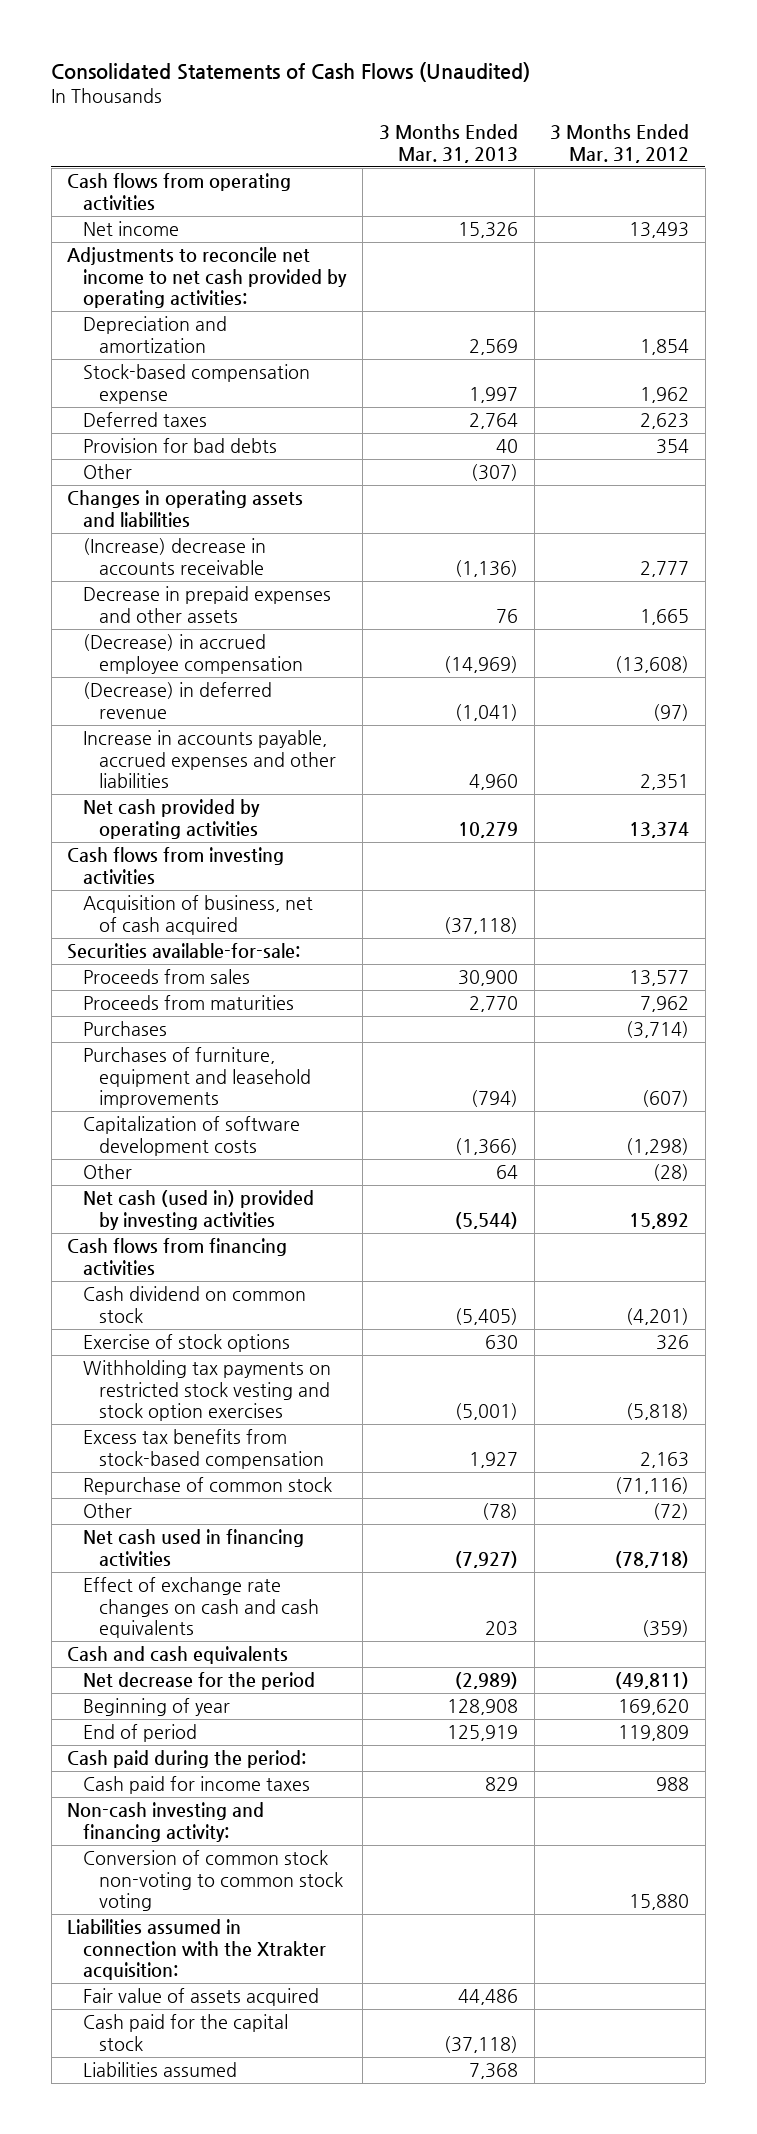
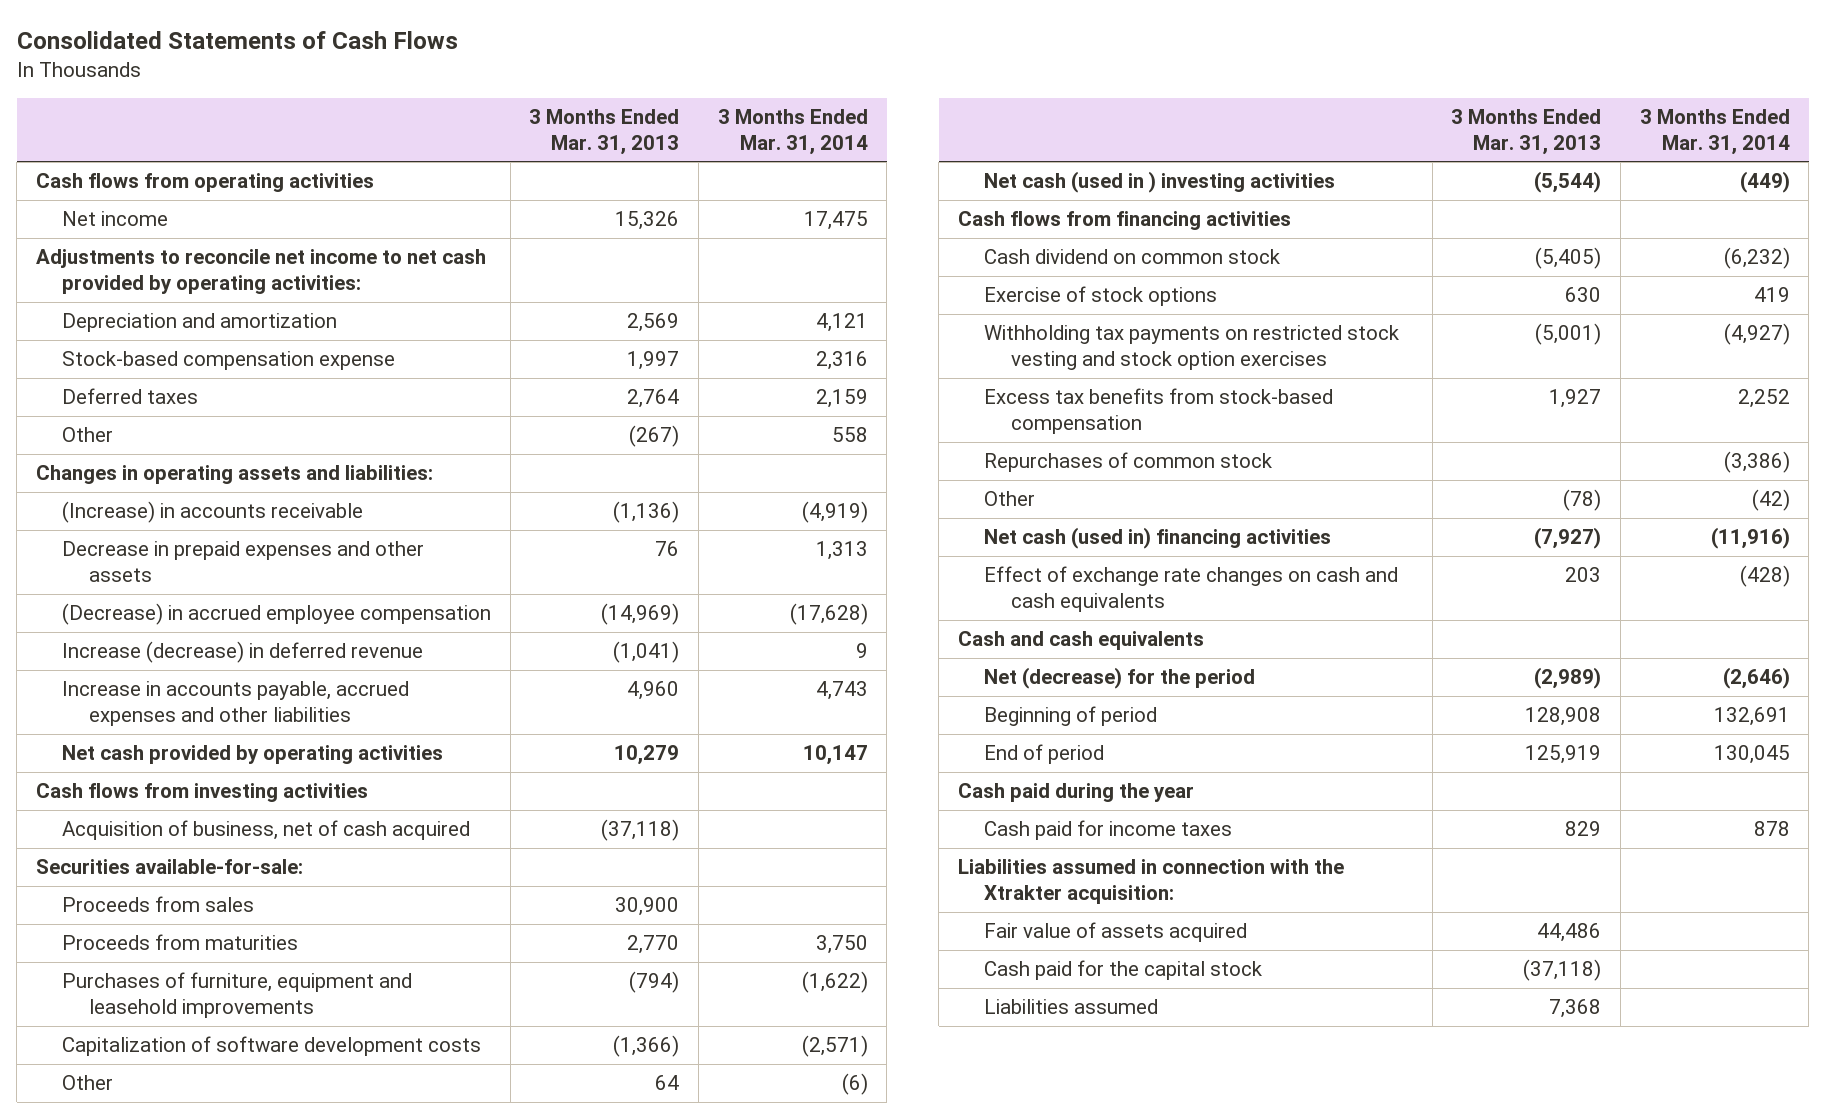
- Consolidated Statements of Cash Flows (Unaudited)
+ Consolidated Statements of Cash Flows
- | 3 Months Ended Mar. 31, 2013 | 3 Months Ended Mar. 31, 2012
+ | 3 Months Ended Mar. 31, 2013 | 3 Months Ended Mar. 31, 2014
- Provision for bad debts | 40 | 354
- Other | (307) |
- Changes in operating assets and liabilities
- (Increase) decrease in accounts receivable | (1,136) | 2,777
+ Other | (267) | 558
+ Changes in operating assets and liabilities:
+ (Increase) in accounts receivable | (1,136) | (4,919)
- (Decrease) in deferred revenue | (1,041) | (97)
+ Increase (decrease) in deferred revenue | (1,041) | 9
- Purchases | | (3,714)
- Net cash (used in) provided by investing activities | (5,544) | 15,892
+ Net cash (used in ) investing activities | (5,544) | (449)
- Repurchase of common stock | | (71,116)
+ Repurchases of common stock | | (3,386)
- Net cash used in financing activities | (7,927) | (78,718)
+ Net cash (used in) financing activities | (7,927) | (11,916)
- Net decrease for the period | (2,989) | (49,811)
- Beginning of year | 128,908 | 169,620
+ Net (decrease) for the period | (2,989) | (2,646)
+ Beginning of period | 128,908 | 132,691
- Cash paid during the period:
+ Cash paid during the year
- Non-cash investing and financing activity:
- Conversion of common stock non-voting to common stock voting | | 15,880

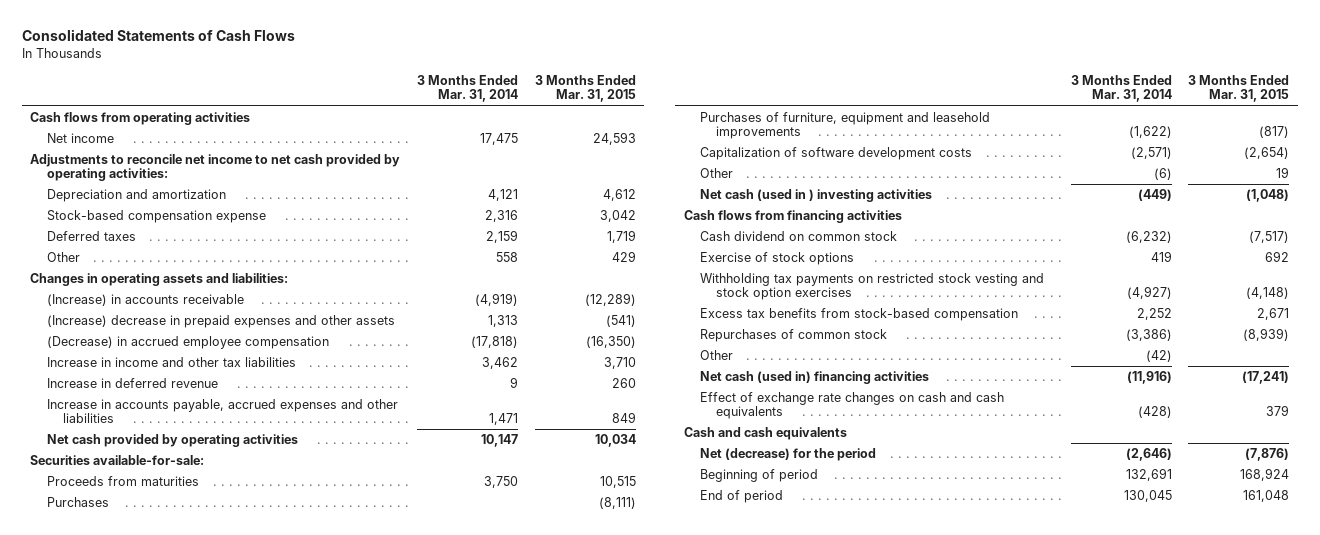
- | 3 Months Ended Mar. 31, 2013 | 3 Months Ended Mar. 31, 2014
+ | 3 Months Ended Mar. 31, 2014 | 3 Months Ended Mar. 31, 2015
- Decrease in prepaid expenses and other assets | 76 | 1,313
- (Decrease) in accrued employee compensation | (14,969) | (17,628)
- Increase (decrease) in deferred revenue | (1,041) | 9
- Increase in accounts payable, accrued expenses and other liabilities | 4,960 | 4,743
+ (Increase) decrease in prepaid expenses and other assets | 1,313 | (541)
+ (Decrease) in accrued employee compensation | (17,818) | (16,350)
+ Increase in income and other tax liabilities | 3,462 | 3,710
+ Increase in deferred revenue | 9 | 260
+ Increase in accounts payable, accrued expenses and other liabilities | 1,471 | 849
- Cash flows from investing activities
- Acquisition of business, net of cash acquired | (37,118) |
- Proceeds from sales | 30,900 |
+ Purchases | | (8,111)
- Cash paid during the year
- Cash paid for income taxes | 829 | 878
- Liabilities assumed in connection with the Xtrakter acquisition:
- Fair value of assets acquired | 44,486 |
- Cash paid for the capital stock | (37,118) |
- Liabilities assumed | 7,368 |

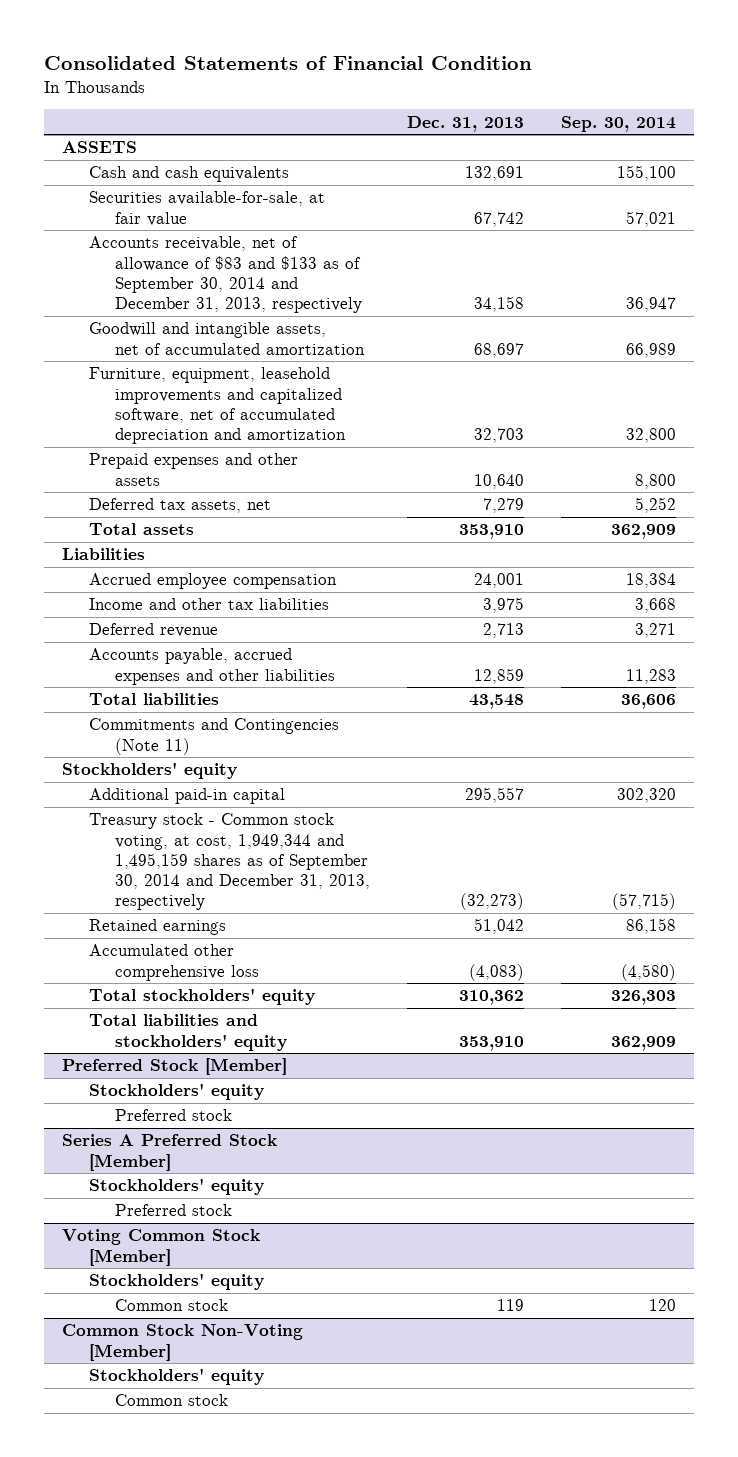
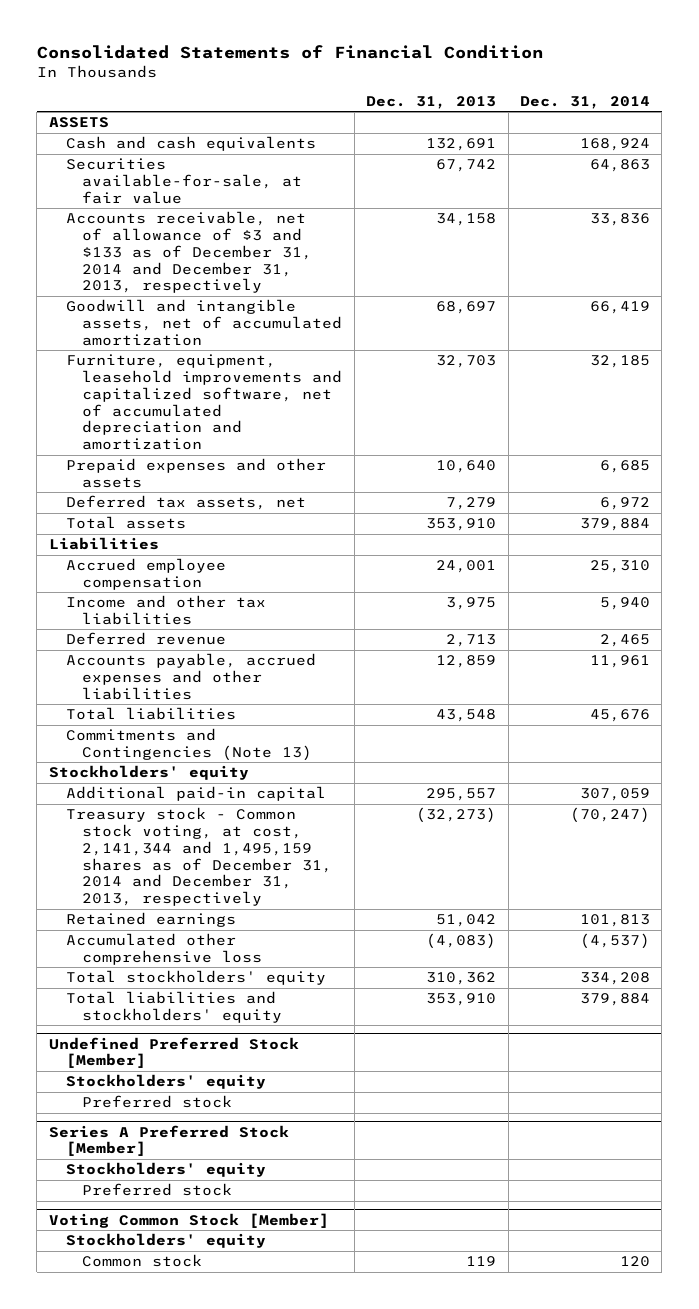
- | Dec. 31, 2013 | Sep. 30, 2014
+ | Dec. 31, 2013 | Dec. 31, 2014
- Accounts receivable, net of allowance of $83 and $133 as of September 30, 2014 and December 31, 2013, respectively | 34,158 | 36,947
+ Accounts receivable, net of allowance of $3 and $133 as of December 31, 2014 and December 31, 2013, respectively | 34,158 | 33,836
- Commitments and Contingencies (Note 11)
+ Commitments and Contingencies (Note 13)
- Treasury stock - Common stock voting, at cost, 1,949,344 and 1,495,159 shares as of September 30, 2014 and December 31, 2013, respectively | (32,273) | (57,715)
+ Treasury stock - Common stock voting, at cost, 2,141,344 and 1,495,159 shares as of December 31, 2014 and December 31, 2013, respectively | (32,273) | (70,247)
- Preferred Stock [Member]
+ Undefined Preferred Stock [Member]
- Common Stock Non-Voting [Member]
- Stockholders' equity
- Common stock

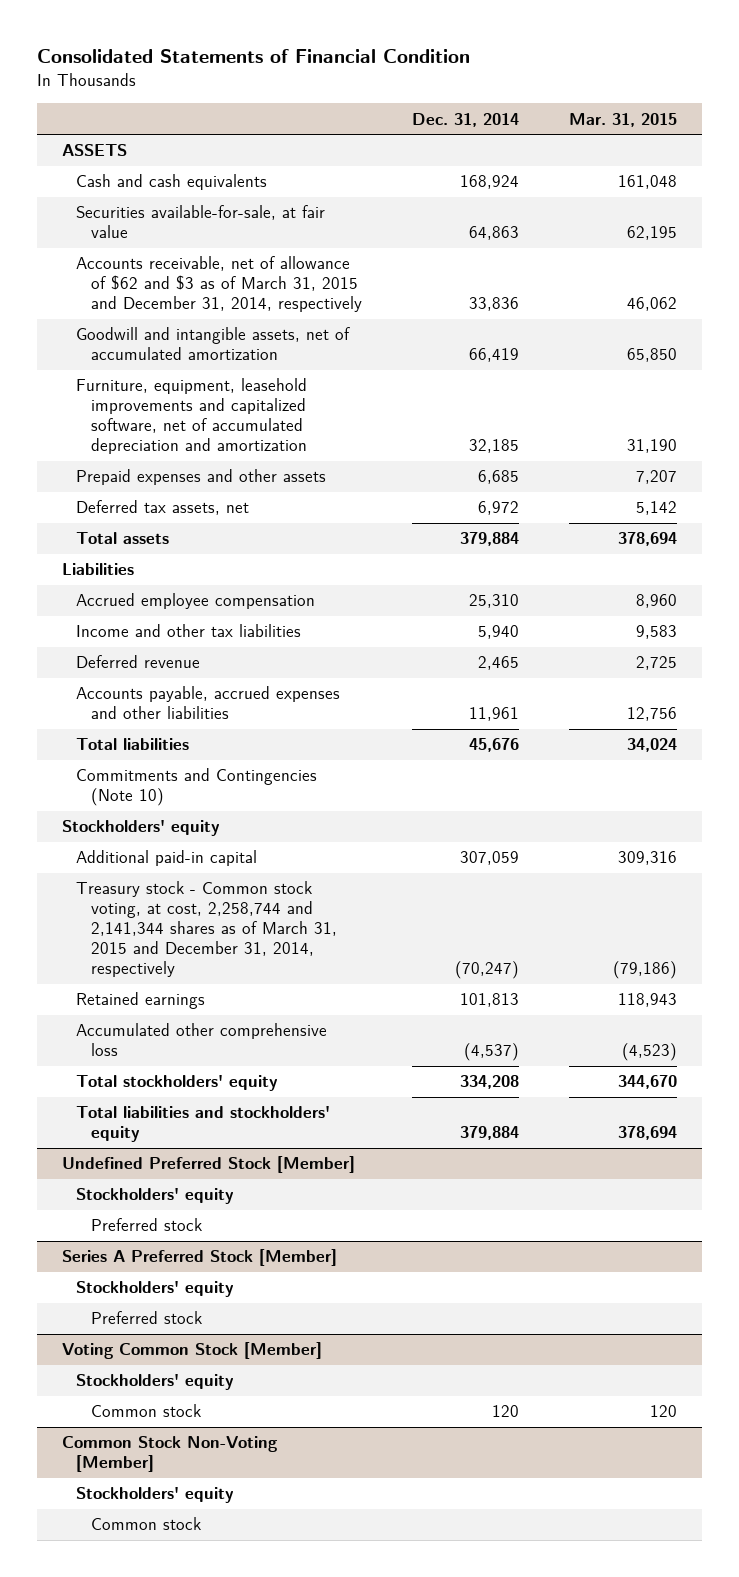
- | Dec. 31, 2013 | Dec. 31, 2014
+ | Dec. 31, 2014 | Mar. 31, 2015
- Accounts receivable, net of allowance of $3 and $133 as of December 31, 2014 and December 31, 2013, respectively | 34,158 | 33,836
+ Accounts receivable, net of allowance of $62 and $3 as of March 31, 2015 and December 31, 2014, respectively | 33,836 | 46,062
- Commitments and Contingencies (Note 13)
+ Commitments and Contingencies (Note 10)
- Treasury stock - Common stock voting, at cost, 2,141,344 and 1,495,159 shares as of December 31, 2014 and December 31, 2013, respectively | (32,273) | (70,247)
+ Treasury stock - Common stock voting, at cost, 2,258,744 and 2,141,344 shares as of March 31, 2015 and December 31, 2014, respectively | (70,247) | (79,186)
+ Common Stock Non-Voting [Member]
+ Stockholders' equity
+ Common stock

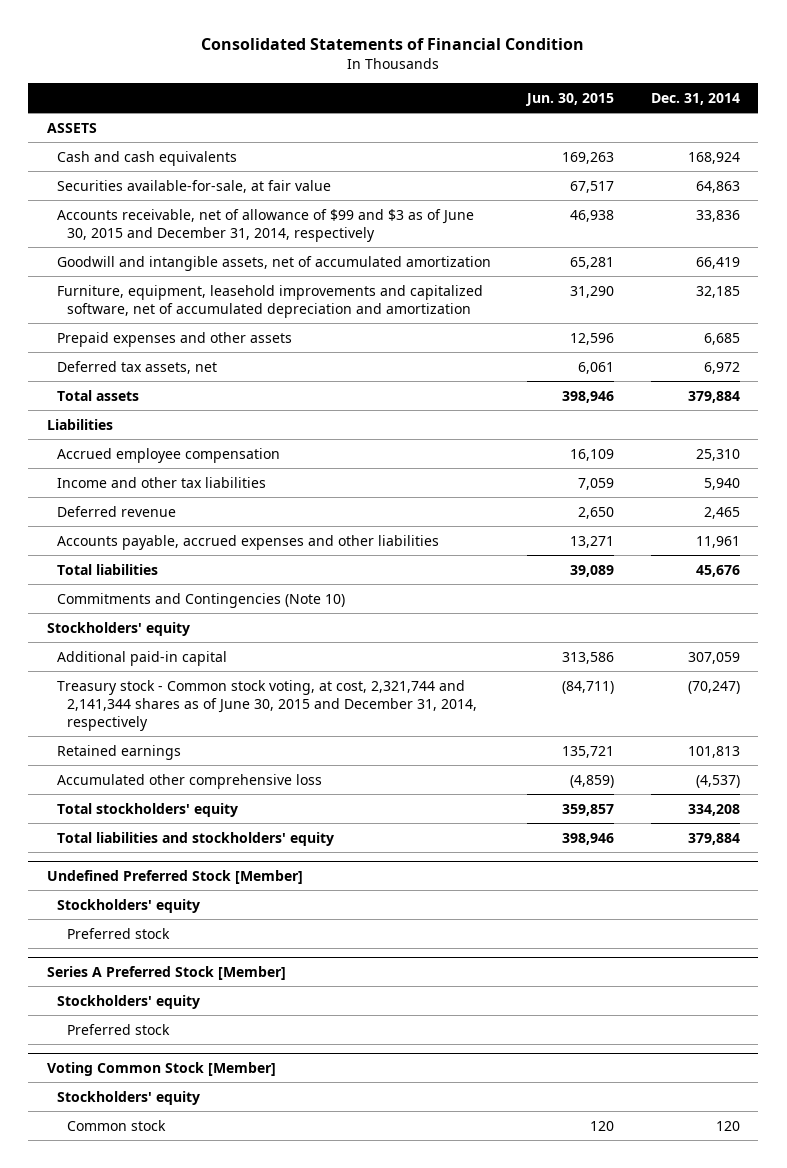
- | Dec. 31, 2014 | Mar. 31, 2015
+ | Jun. 30, 2015 | Dec. 31, 2014
- Accounts receivable, net of allowance of $62 and $3 as of March 31, 2015 and December 31, 2014, respectively | 33,836 | 46,062
+ Accounts receivable, net of allowance of $99 and $3 as of June 30, 2015 and December 31, 2014, respectively | 46,938 | 33,836
- Treasury stock - Common stock voting, at cost, 2,258,744 and 2,141,344 shares as of March 31, 2015 and December 31, 2014, respectively | (70,247) | (79,186)
+ Treasury stock - Common stock voting, at cost, 2,321,744 and 2,141,344 shares as of June 30, 2015 and December 31, 2014, respectively | (84,711) | (70,247)
- Common Stock Non-Voting [Member]
- Stockholders' equity
- Common stock

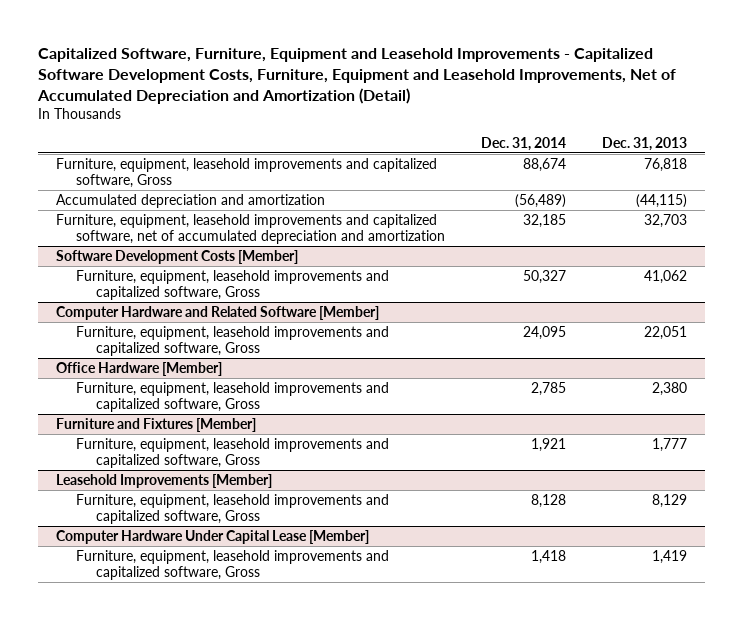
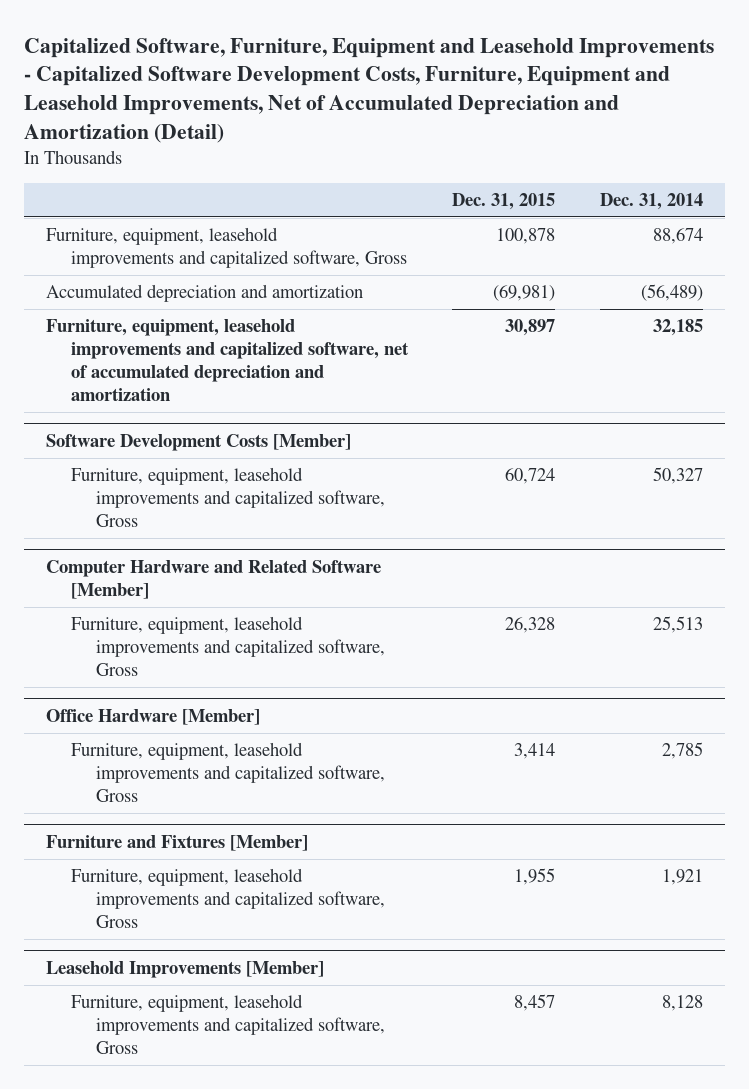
- | Dec. 31, 2014 | Dec. 31, 2013
+ | Dec. 31, 2015 | Dec. 31, 2014
@ Computer Hardware and Related Software [Member]
- Furniture, equipment, leasehold improvements and capitalized software, Gross | 24,095 | 22,051
+ Furniture, equipment, leasehold improvements and capitalized software, Gross | 26,328 | 25,513
- Computer Hardware Under Capital Lease [Member]
- Furniture, equipment, leasehold improvements and capitalized software, Gross | 1,418 | 1,419

